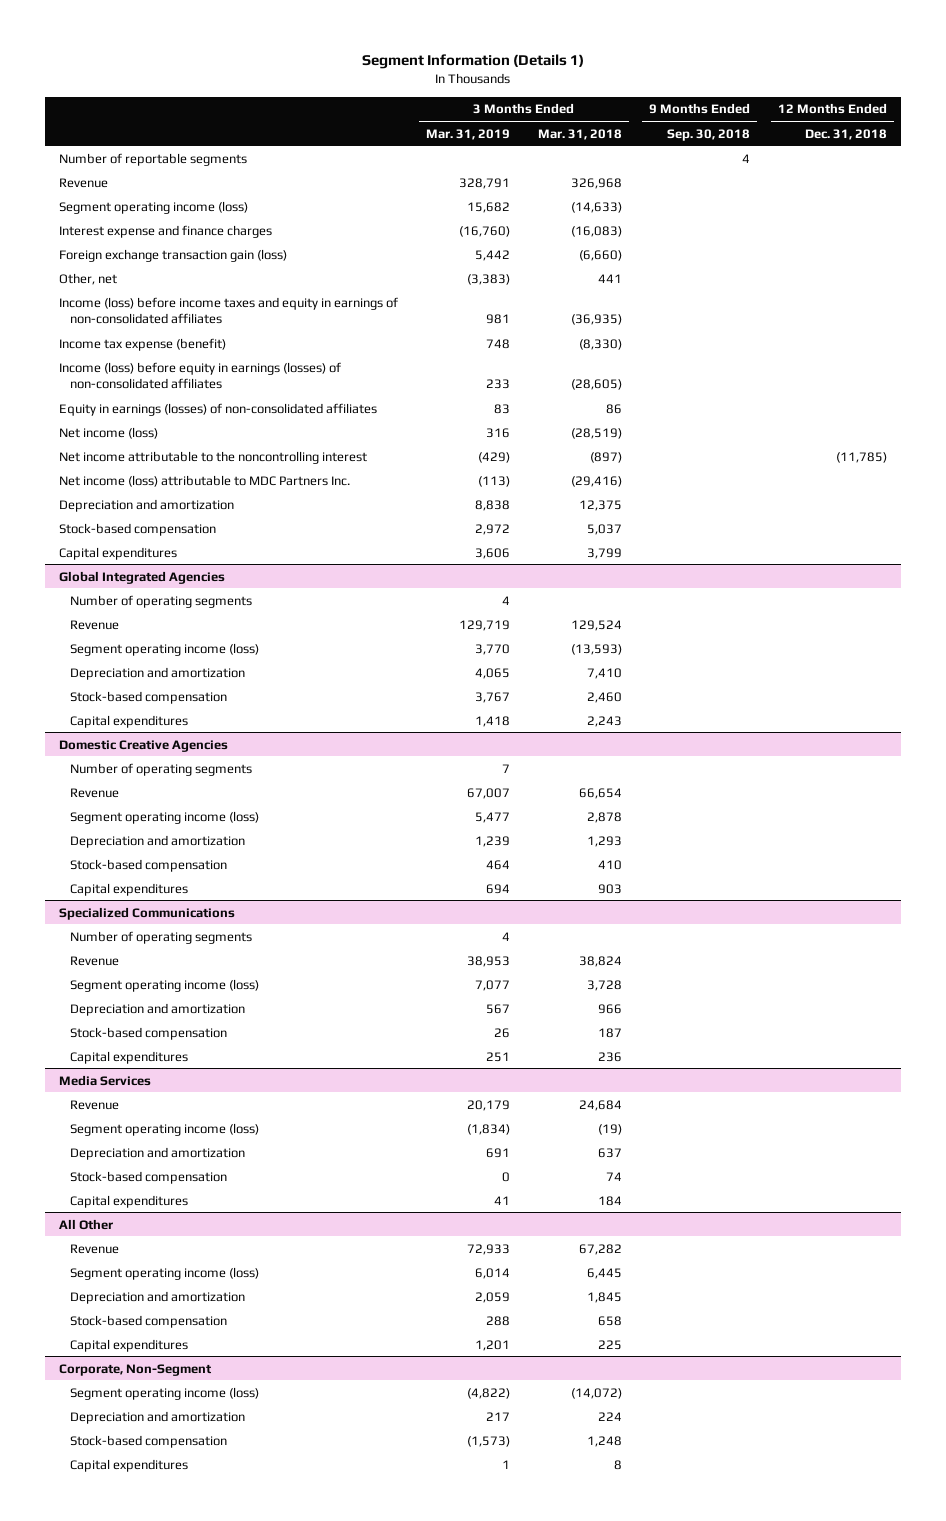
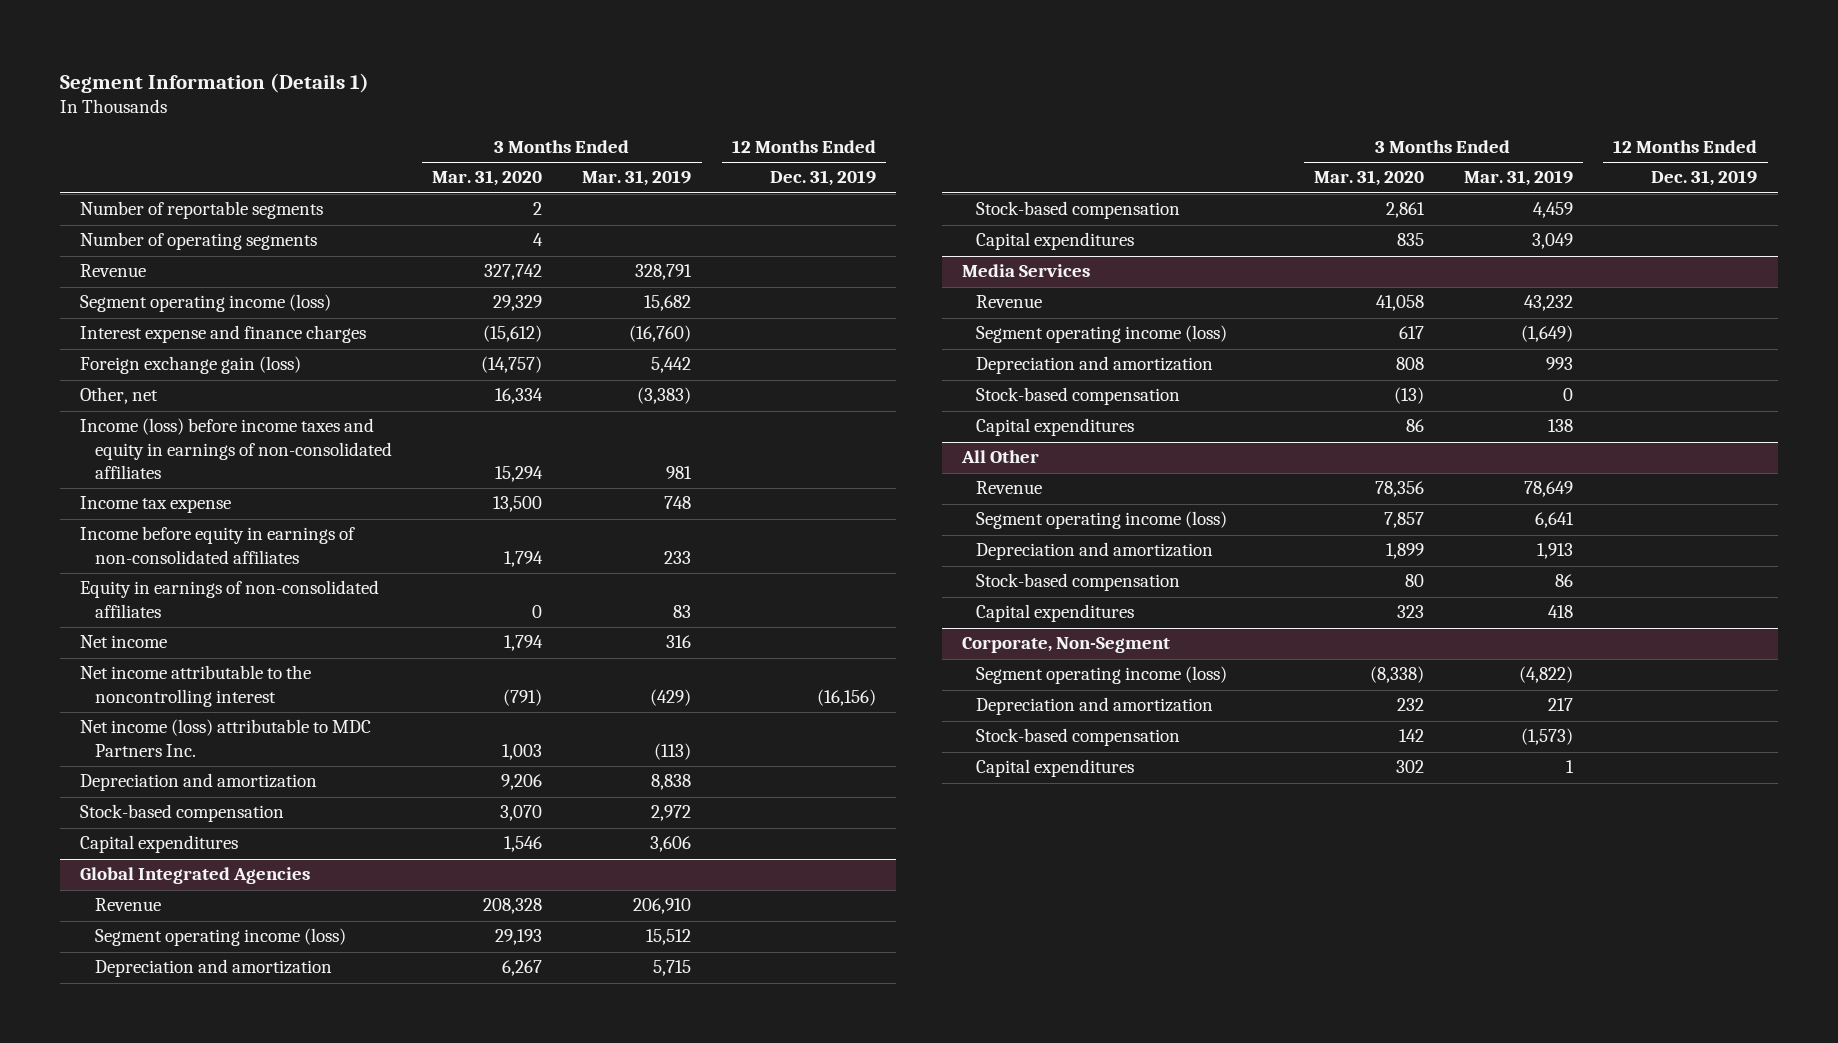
- | 3 Months Ended Mar. 31, 2019 | 3 Months Ended Mar. 31, 2018 | 9 Months Ended Sep. 30, 2018 | 12 Months Ended Dec. 31, 2018
+ | 3 Months Ended Mar. 31, 2020 | 3 Months Ended Mar. 31, 2019 | 12 Months Ended Dec. 31, 2019
+ Number of operating segments | 4 | |
- Foreign exchange transaction gain (loss) | 5,442 | (6,660) | |
+ Foreign exchange gain (loss) | (14,757) | 5,442 |
- Income tax expense (benefit) | 748 | (8,330) | |
- Income (loss) before equity in earnings (losses) of non-consolidated affiliates | 233 | (28,605) | |
- Equity in earnings (losses) of non-consolidated affiliates | 83 | 86 | |
- Net income (loss) | 316 | (28,519) | |
+ Income tax expense | 13,500 | 748 |
+ Income before equity in earnings of non-consolidated affiliates | 1,794 | 233 |
+ Equity in earnings of non-consolidated affiliates | 0 | 83 |
+ Net income | 1,794 | 316 |
@ Global Integrated Agencies
- Number of operating segments | 4 | | |
- Revenue | 129,719 | 129,524 | |
- Segment operating income (loss) | 3,770 | (13,593) | |
- Depreciation and amortization | 4,065 | 7,410 | |
- Stock-based compensation | 3,767 | 2,460 | |
- Capital expenditures | 1,418 | 2,243 | |
- Domestic Creative Agencies
- Number of operating segments | 7 | | |
- Revenue | 67,007 | 66,654 | |
- Segment operating income (loss) | 5,477 | 2,878 | |
- Depreciation and amortization | 1,239 | 1,293 | |
- Stock-based compensation | 464 | 410 | |
- Capital expenditures | 694 | 903 | |
- Specialized Communications
- Number of operating segments | 4 | | |
- Revenue | 38,953 | 38,824 | |
- Segment operating income (loss) | 7,077 | 3,728 | |
- Depreciation and amortization | 567 | 966 | |
- Stock-based compensation | 26 | 187 | |
- Capital expenditures | 251 | 236 | |
@ Global Integrated Agencies
+ Revenue | 208,328 | 206,910 |
+ Segment operating income (loss) | 29,193 | 15,512 |
+ Depreciation and amortization | 6,267 | 5,715 |
+ Stock-based compensation | 2,861 | 4,459 |
+ Capital expenditures | 835 | 3,049 |
@ Media Services
- Revenue | 20,179 | 24,684 | |
- Segment operating income (loss) | (1,834) | (19) | |
- Depreciation and amortization | 691 | 637 | |
+ Revenue | 41,058 | 43,232 |
+ Segment operating income (loss) | 617 | (1,649) |
+ Depreciation and amortization | 808 | 993 |
- Capital expenditures | 41 | 184 | |
+ Capital expenditures | 86 | 138 |
@ All Other
- Revenue | 72,933 | 67,282 | |
- Segment operating income (loss) | 6,014 | 6,445 | |
- Depreciation and amortization | 2,059 | 1,845 | |
- Stock-based compensation | 288 | 658 | |
- Capital expenditures | 1,201 | 225 | |
+ Revenue | 78,356 | 78,649 |
+ Segment operating income (loss) | 7,857 | 6,641 |
+ Depreciation and amortization | 1,899 | 1,913 |
+ Stock-based compensation | 80 | 86 |
+ Capital expenditures | 323 | 418 |

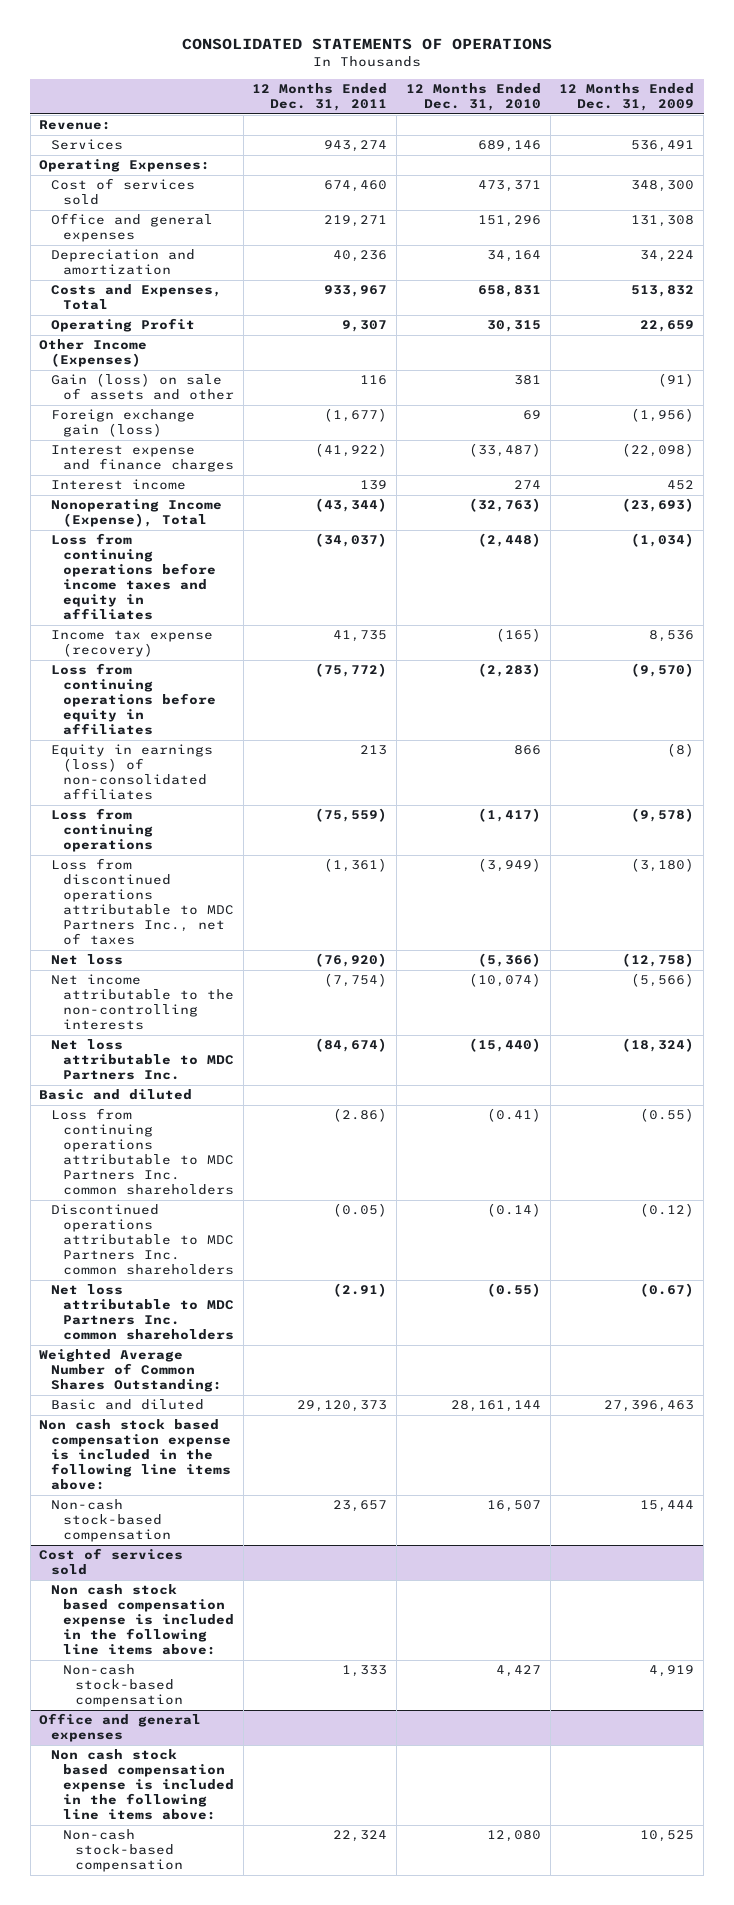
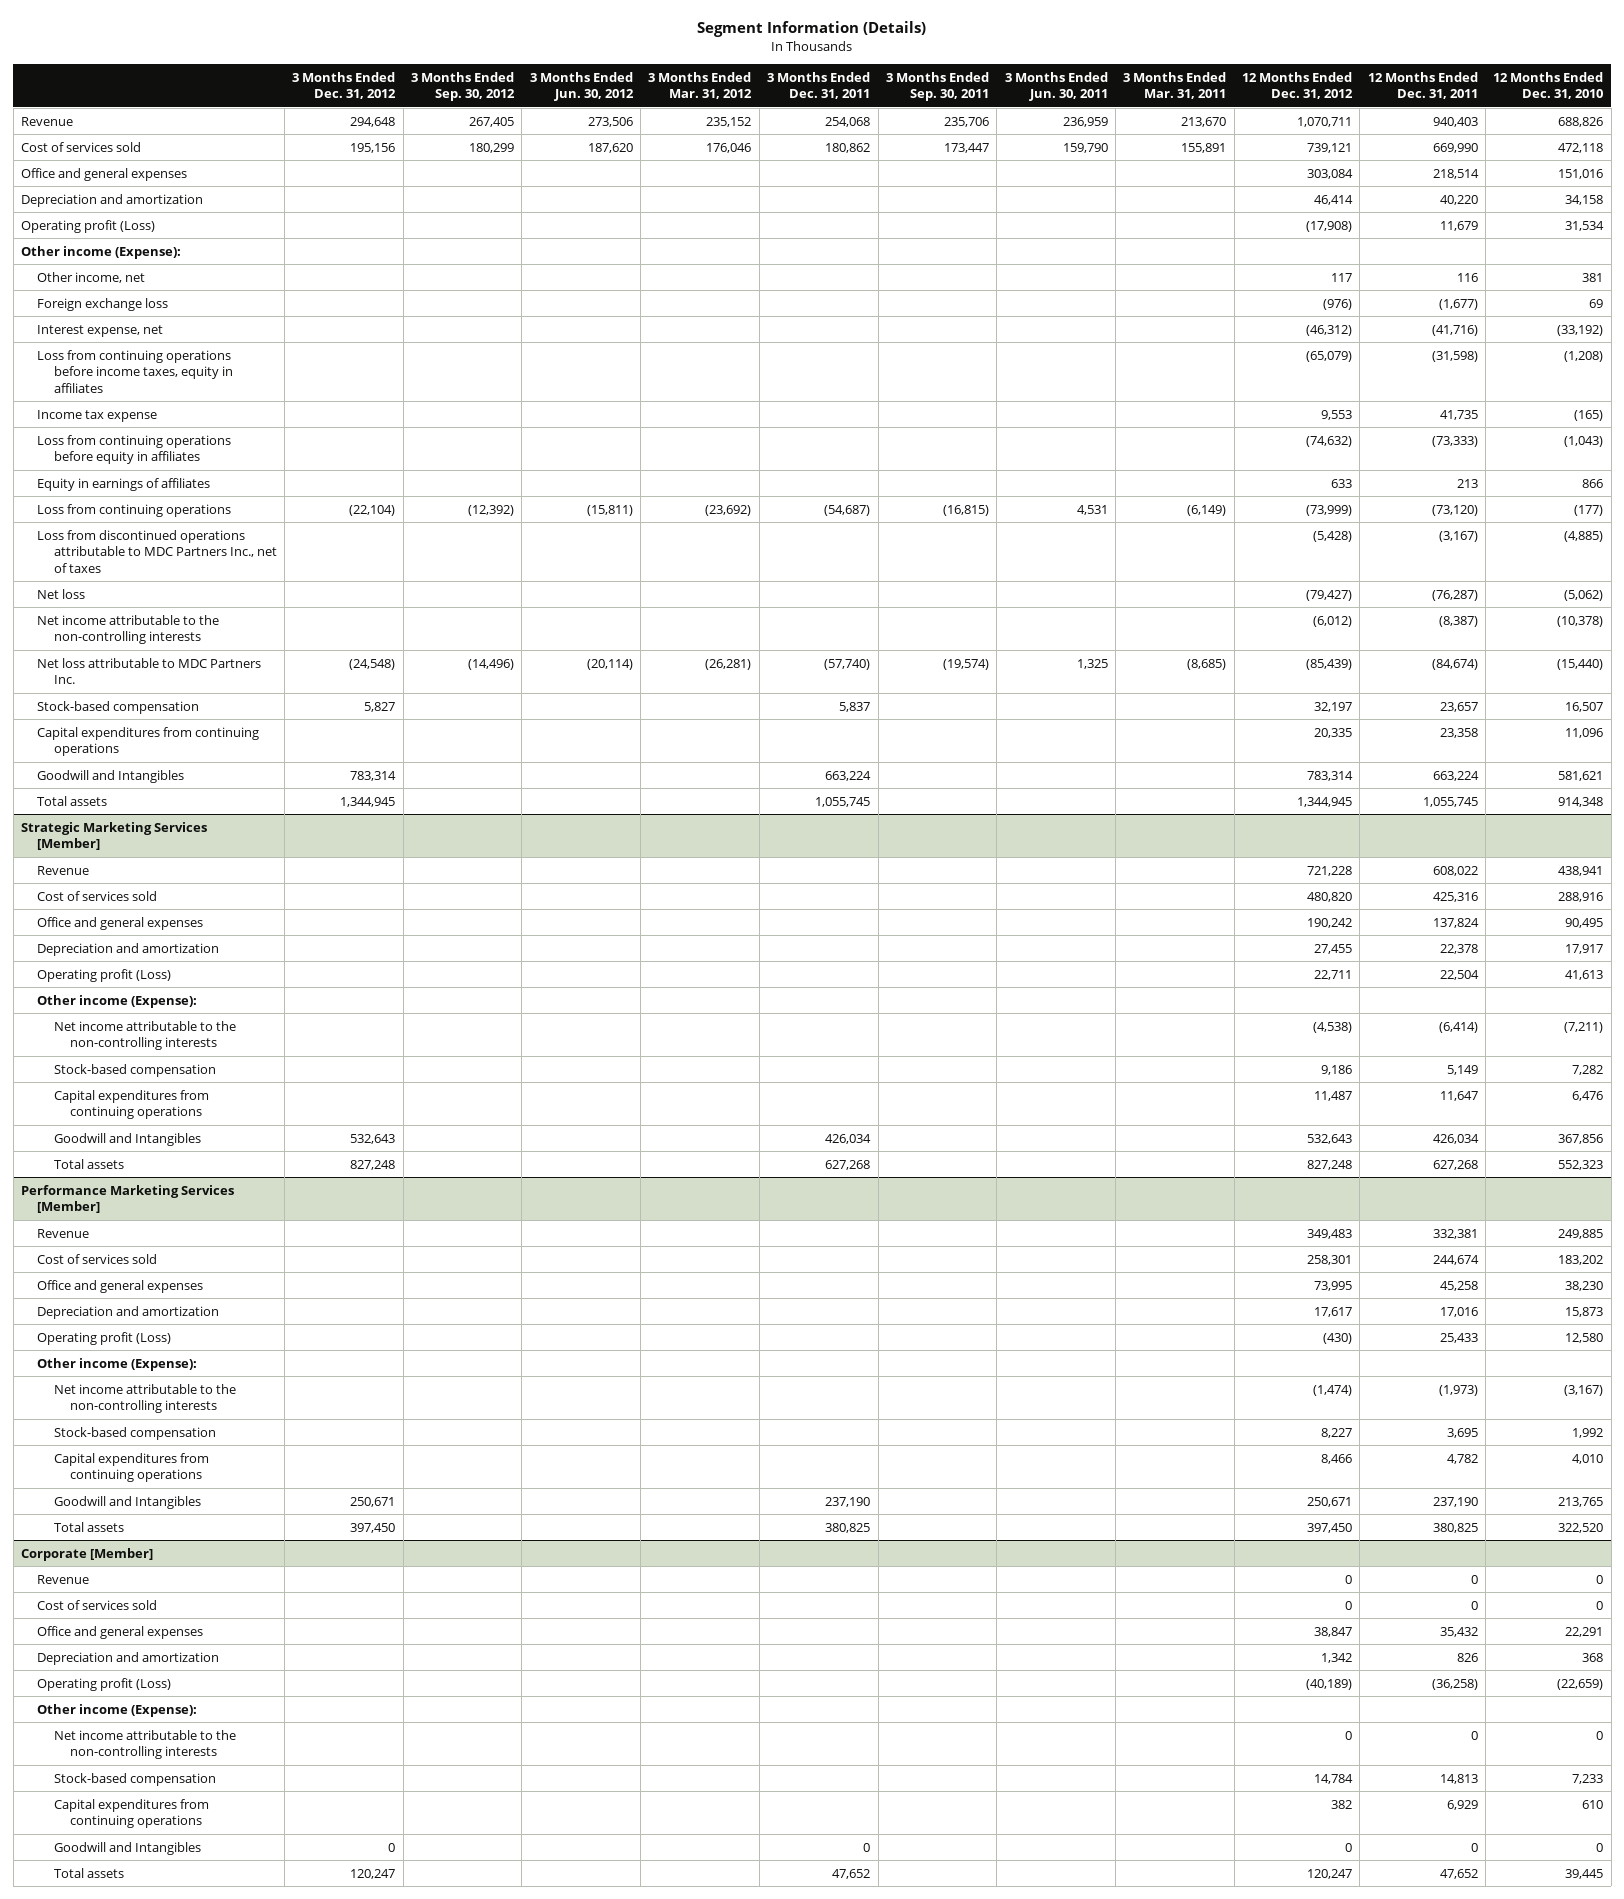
- CONSOLIDATED STATEMENTS OF OPERATIONS
+ Segment Information (Details)
- | 12 Months Ended Dec. 31, 2011 | 12 Months Ended Dec. 31, 2010 | 12 Months Ended Dec. 31, 2009
+ | 3 Months Ended Dec. 31, 2012 | 3 Months Ended Sep. 30, 2012 | 3 Months Ended Jun. 30, 2012 | 3 Months Ended Mar. 31, 2012 | 3 Months Ended Dec. 31, 2011 | 3 Months Ended Sep. 30, 2011 | 3 Months Ended Jun. 30, 2011 | 3 Months Ended Mar. 31, 2011 | 12 Months Ended Dec. 31, 2012 | 12 Months Ended Dec. 31, 2011 | 12 Months Ended Dec. 31, 2010
- Revenue:
- Services | 943,274 | 689,146 | 536,491
- Operating Expenses:
- Cost of services sold | 674,460 | 473,371 | 348,300
- Office and general expenses | 219,271 | 151,296 | 131,308
- Depreciation and amortization | 40,236 | 34,164 | 34,224
- Costs and Expenses, Total | 933,967 | 658,831 | 513,832
- Operating Profit | 9,307 | 30,315 | 22,659
- Other Income (Expenses)
- Gain (loss) on sale of assets and other | 116 | 381 | (91)
- Foreign exchange gain (loss) | (1,677) | 69 | (1,956)
- Interest expense and finance charges | (41,922) | (33,487) | (22,098)
- Interest income | 139 | 274 | 452
- Nonoperating Income (Expense), Total | (43,344) | (32,763) | (23,693)
- Loss from continuing operations before income taxes and equity in affiliates | (34,037) | (2,448) | (1,034)
- Income tax expense (recovery) | 41,735 | (165) | 8,536
- Loss from continuing operations before equity in affiliates | (75,772) | (2,283) | (9,570)
- Equity in earnings (loss) of non-consolidated affiliates | 213 | 866 | (8)
- Loss from continuing operations | (75,559) | (1,417) | (9,578)
- Loss from discontinued operations attributable to MDC Partners Inc., net of taxes | (1,361) | (3,949) | (3,180)
- Net loss | (76,920) | (5,366) | (12,758)
- Net income attributable to the non-controlling interests | (7,754) | (10,074) | (5,566)
+ Revenue | 294,648 | 267,405 | 273,506 | 235,152 | 254,068 | 235,706 | 236,959 | 213,670 | 1,070,711 | 940,403 | 688,826
+ Cost of services sold | 195,156 | 180,299 | 187,620 | 176,046 | 180,862 | 173,447 | 159,790 | 155,891 | 739,121 | 669,990 | 472,118
+ Office and general expenses | | | | | | | | | 303,084 | 218,514 | 151,016
+ Depreciation and amortization | | | | | | | | | 46,414 | 40,220 | 34,158
+ Operating profit (Loss) | | | | | | | | | (17,908) | 11,679 | 31,534
+ Other income (Expense):
+ Other income, net | | | | | | | | | 117 | 116 | 381
+ Foreign exchange loss | | | | | | | | | (976) | (1,677) | 69
+ Interest expense, net | | | | | | | | | (46,312) | (41,716) | (33,192)
+ Loss from continuing operations before income taxes, equity in affiliates | | | | | | | | | (65,079) | (31,598) | (1,208)
+ Income tax expense | | | | | | | | | 9,553 | 41,735 | (165)
+ Loss from continuing operations before equity in affiliates | | | | | | | | | (74,632) | (73,333) | (1,043)
+ Equity in earnings of affiliates | | | | | | | | | 633 | 213 | 866
+ Loss from continuing operations | (22,104) | (12,392) | (15,811) | (23,692) | (54,687) | (16,815) | 4,531 | (6,149) | (73,999) | (73,120) | (177)
+ Loss from discontinued operations attributable to MDC Partners Inc., net of taxes | | | | | | | | | (5,428) | (3,167) | (4,885)
+ Net loss | | | | | | | | | (79,427) | (76,287) | (5,062)
+ Net income attributable to the non-controlling interests | | | | | | | | | (6,012) | (8,387) | (10,378)
- Basic and diluted
- Loss from continuing operations attributable to MDC Partners Inc. common shareholders | (2.86) | (0.41) | (0.55)
- Discontinued operations attributable to MDC Partners Inc. common shareholders | (0.05) | (0.14) | (0.12)
- Net loss attributable to MDC Partners Inc. common shareholders | (2.91) | (0.55) | (0.67)
- Weighted Average Number of Common Shares Outstanding:
- Basic and diluted | 29,120,373 | 28,161,144 | 27,396,463
- Non cash stock based compensation expense is included in the following line items above:
- Non-cash stock-based compensation | 23,657 | 16,507 | 15,444
- Cost of services sold
- Non cash stock based compensation expense is included in the following line items above:
- Non-cash stock-based compensation | 1,333 | 4,427 | 4,919
- Office and general expenses
- Non cash stock based compensation expense is included in the following line items above:
- Non-cash stock-based compensation | 22,324 | 12,080 | 10,525
+ Stock-based compensation | 5,827 | | | | 5,837 | | | | 32,197 | 23,657 | 16,507
+ Capital expenditures from continuing operations | | | | | | | | | 20,335 | 23,358 | 11,096
+ Goodwill and Intangibles | 783,314 | | | | 663,224 | | | | 783,314 | 663,224 | 581,621
+ Total assets | 1,344,945 | | | | 1,055,745 | | | | 1,344,945 | 1,055,745 | 914,348
+ Strategic Marketing Services [Member]
+ Revenue | | | | | | | | | 721,228 | 608,022 | 438,941
+ Cost of services sold | | | | | | | | | 480,820 | 425,316 | 288,916
+ Office and general expenses | | | | | | | | | 190,242 | 137,824 | 90,495
+ Depreciation and amortization | | | | | | | | | 27,455 | 22,378 | 17,917
+ Operating profit (Loss) | | | | | | | | | 22,711 | 22,504 | 41,613
+ Other income (Expense):
+ Net income attributable to the non-controlling interests | | | | | | | | | (4,538) | (6,414) | (7,211)
+ Stock-based compensation | | | | | | | | | 9,186 | 5,149 | 7,282
+ Capital expenditures from continuing operations | | | | | | | | | 11,487 | 11,647 | 6,476
+ Goodwill and Intangibles | 532,643 | | | | 426,034 | | | | 532,643 | 426,034 | 367,856
+ Total assets | 827,248 | | | | 627,268 | | | | 827,248 | 627,268 | 552,323
+ Performance Marketing Services [Member]
+ Revenue | | | | | | | | | 349,483 | 332,381 | 249,885
+ Cost of services sold | | | | | | | | | 258,301 | 244,674 | 183,202
+ Office and general expenses | | | | | | | | | 73,995 | 45,258 | 38,230
+ Depreciation and amortization | | | | | | | | | 17,617 | 17,016 | 15,873
+ Operating profit (Loss) | | | | | | | | | (430) | 25,433 | 12,580
+ Other income (Expense):
+ Net income attributable to the non-controlling interests | | | | | | | | | (1,474) | (1,973) | (3,167)
+ Stock-based compensation | | | | | | | | | 8,227 | 3,695 | 1,992
+ Capital expenditures from continuing operations | | | | | | | | | 8,466 | 4,782 | 4,010
+ Goodwill and Intangibles | 250,671 | | | | 237,190 | | | | 250,671 | 237,190 | 213,765
+ Total assets | 397,450 | | | | 380,825 | | | | 397,450 | 380,825 | 322,520
+ Corporate [Member]
+ Revenue | | | | | | | | | 0 | 0 | 0
+ Cost of services sold | | | | | | | | | 0 | 0 | 0
+ Office and general expenses | | | | | | | | | 38,847 | 35,432 | 22,291
+ Depreciation and amortization | | | | | | | | | 1,342 | 826 | 368
+ Operating profit (Loss) | | | | | | | | | (40,189) | (36,258) | (22,659)
+ Other income (Expense):
+ Net income attributable to the non-controlling interests | | | | | | | | | 0 | 0 | 0
+ Stock-based compensation | | | | | | | | | 14,784 | 14,813 | 7,233
+ Capital expenditures from continuing operations | | | | | | | | | 382 | 6,929 | 610
+ Goodwill and Intangibles | 0 | | | | 0 | | | | 0 | 0 | 0
+ Total assets | 120,247 | | | | 47,652 | | | | 120,247 | 47,652 | 39,445

